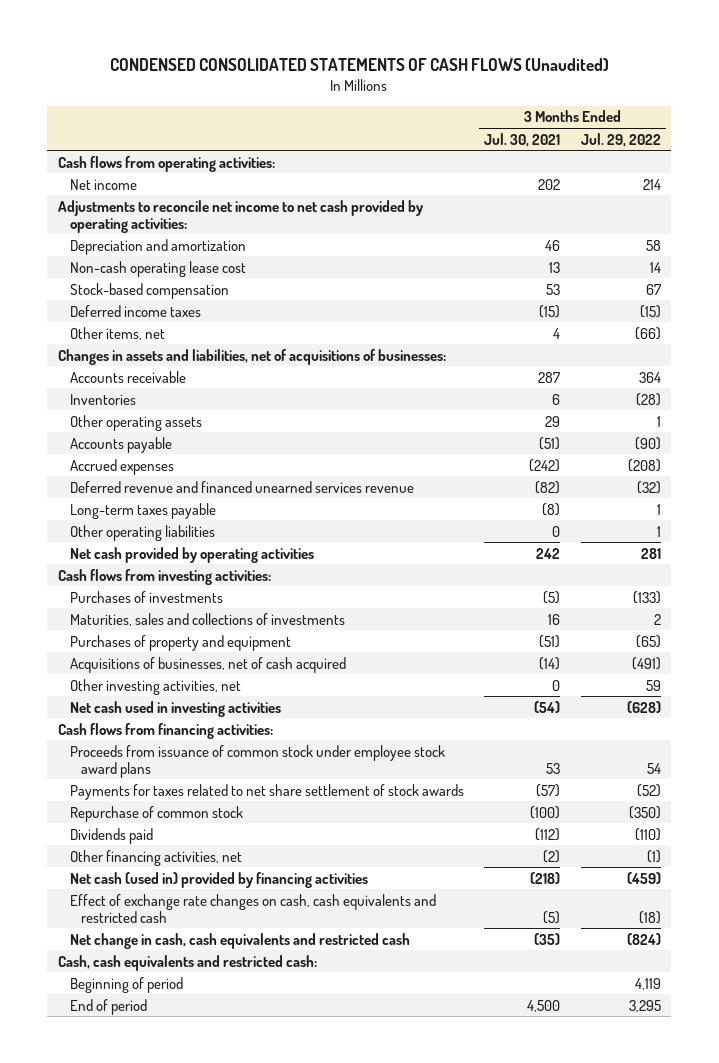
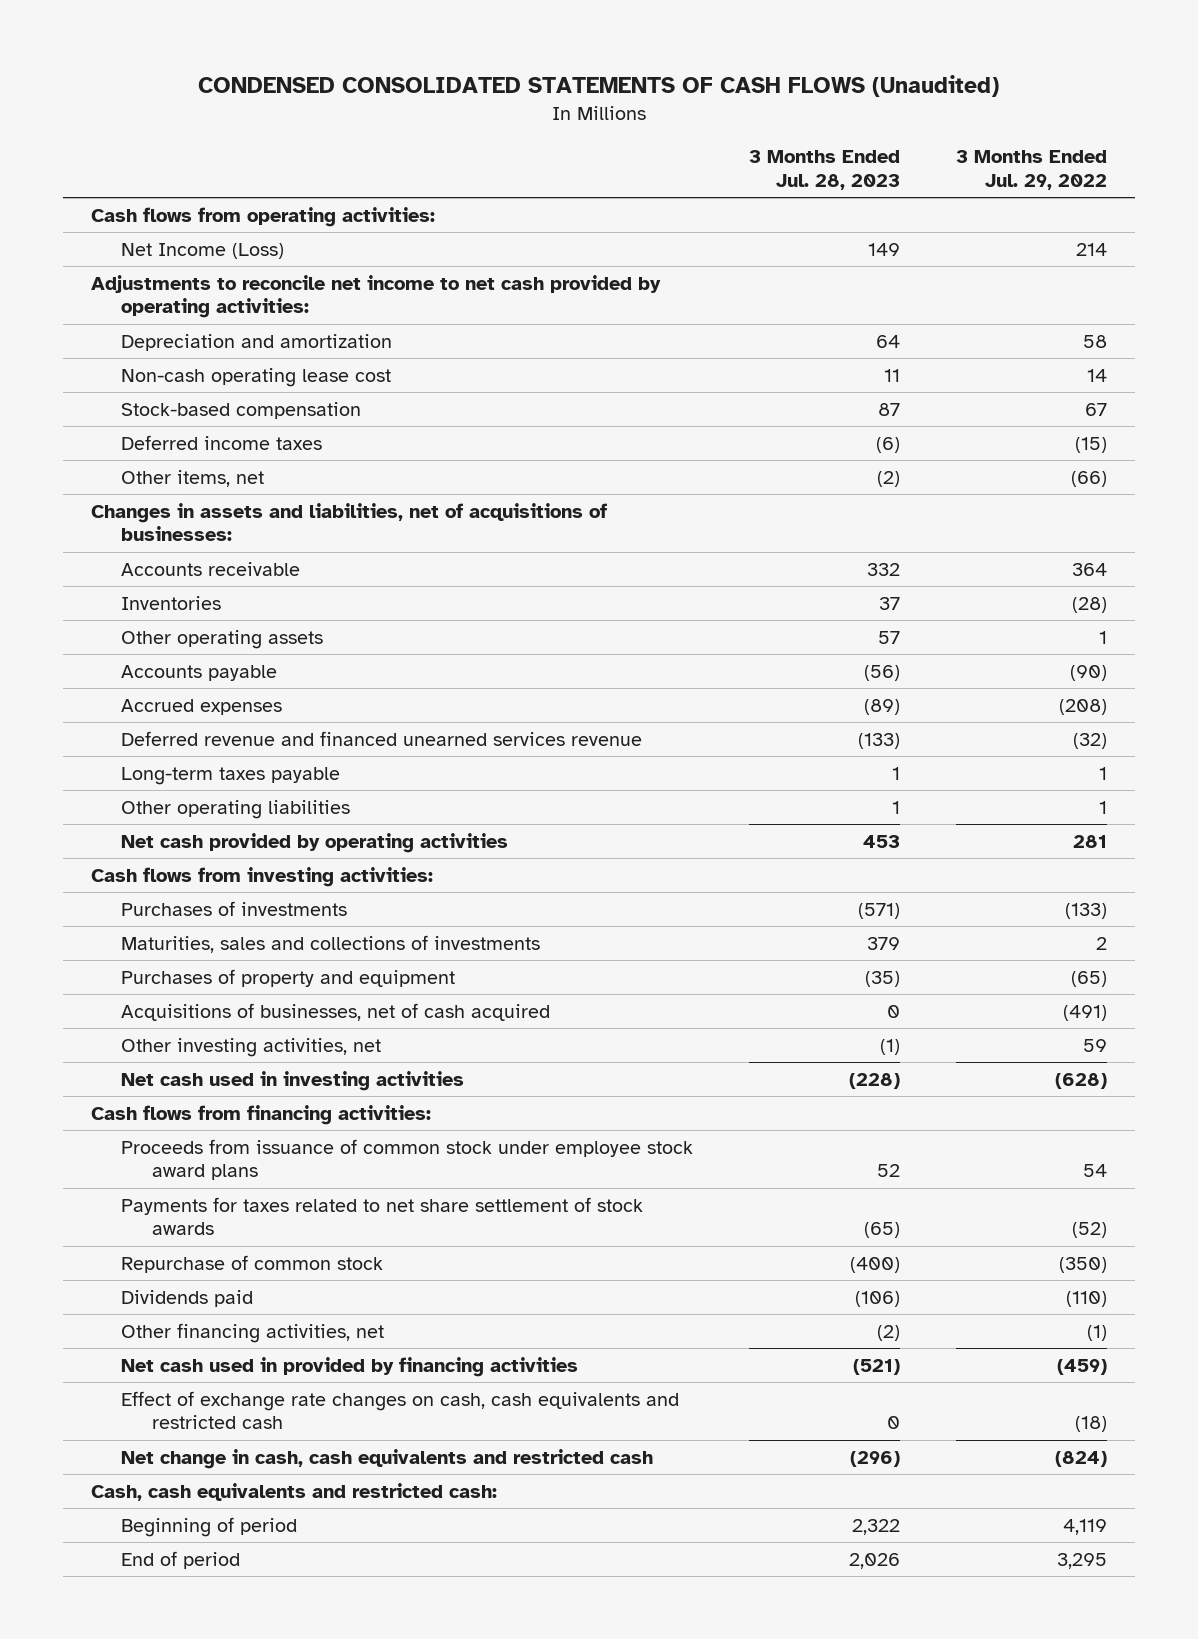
- | 3 Months Ended Jul. 30, 2021 | 3 Months Ended Jul. 29, 2022
+ | 3 Months Ended Jul. 28, 2023 | 3 Months Ended Jul. 29, 2022
- Net income | 202 | 214
+ Net Income (Loss) | 149 | 214
- Net cash (used in) provided by financing activities | (218) | (459)
+ Net cash used in provided by financing activities | (521) | (459)

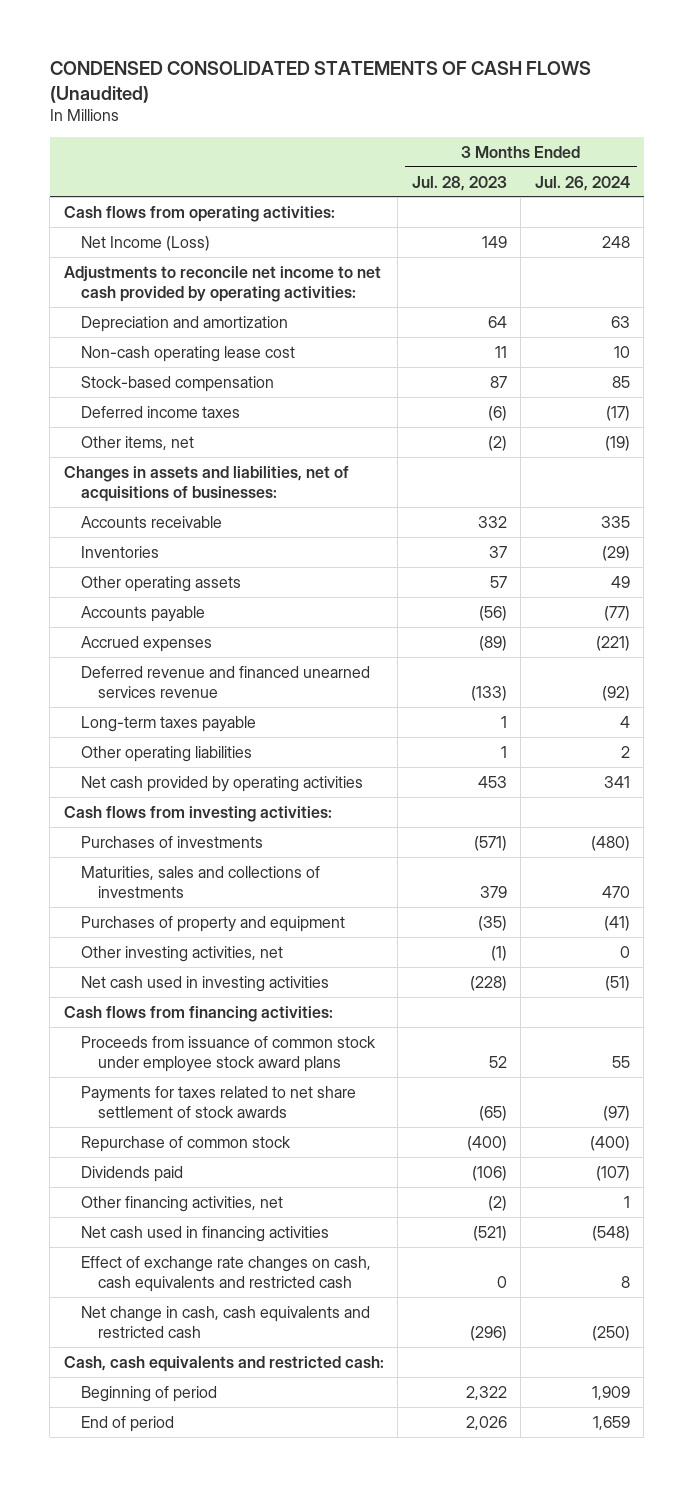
- | 3 Months Ended Jul. 28, 2023 | 3 Months Ended Jul. 29, 2022
+ | 3 Months Ended Jul. 28, 2023 | 3 Months Ended Jul. 26, 2024
- Acquisitions of businesses, net of cash acquired | 0 | (491)
- Net cash used in provided by financing activities | (521) | (459)
+ Net cash used in financing activities | (521) | (548)

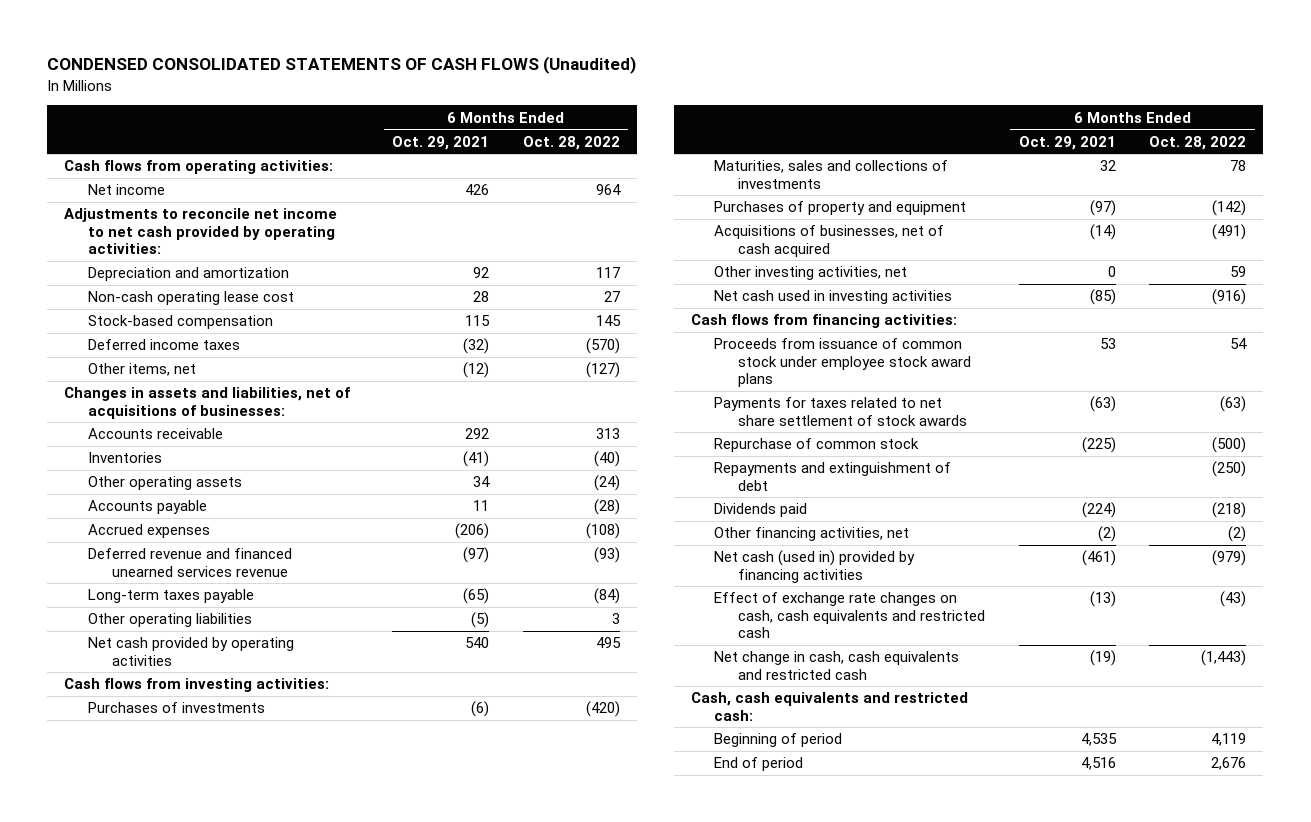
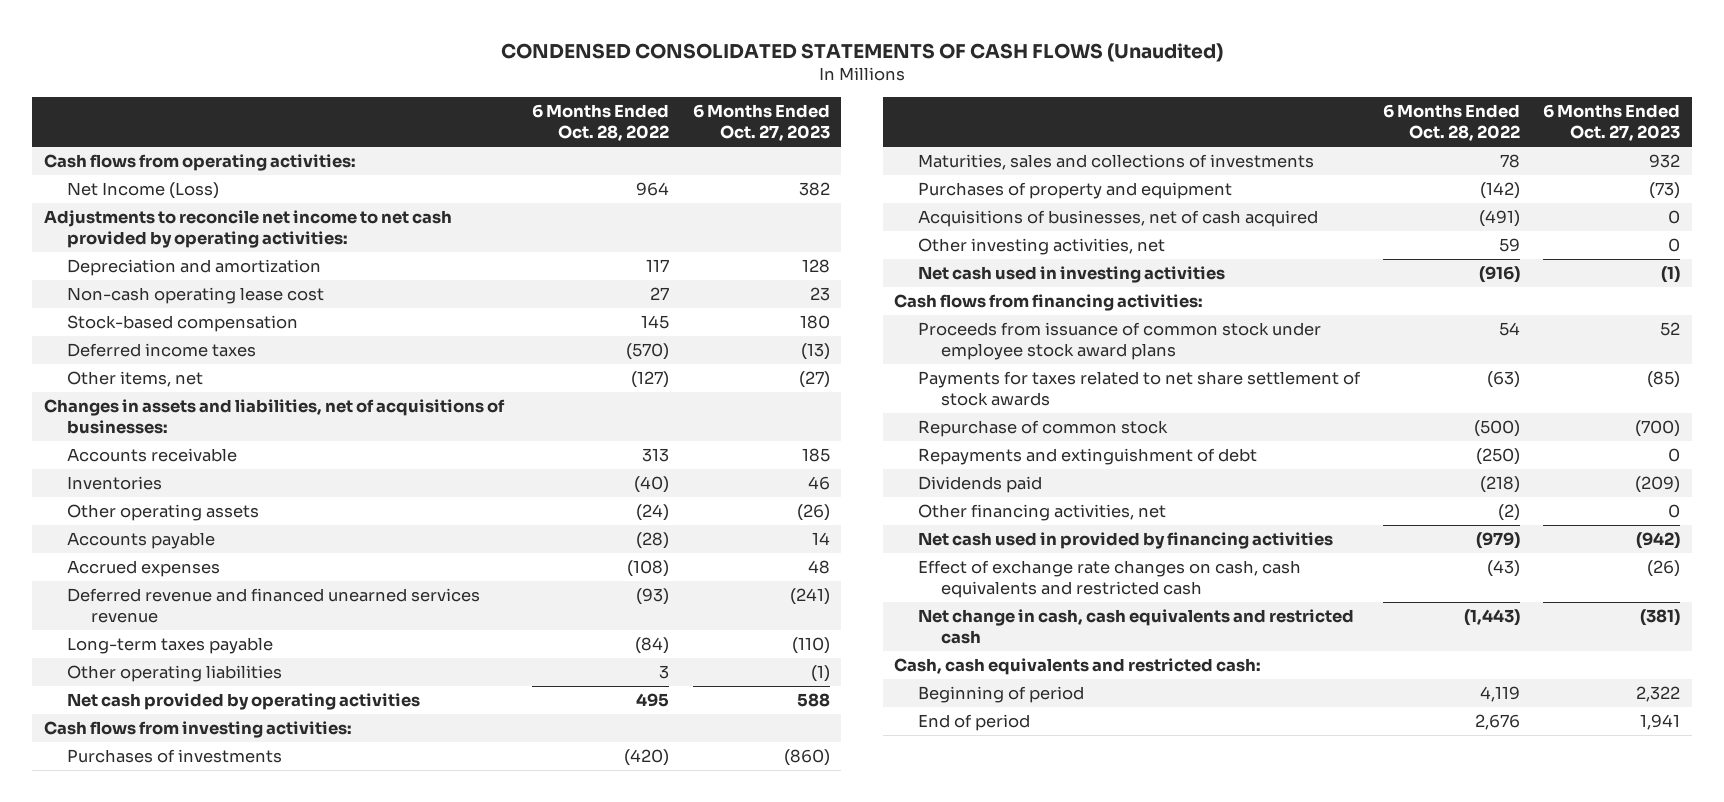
- | 6 Months Ended Oct. 29, 2021 | 6 Months Ended Oct. 28, 2022
+ | 6 Months Ended Oct. 28, 2022 | 6 Months Ended Oct. 27, 2023
- Net income | 426 | 964
+ Net Income (Loss) | 964 | 382
- Net cash (used in) provided by financing activities | (461) | (979)
+ Net cash used in provided by financing activities | (979) | (942)

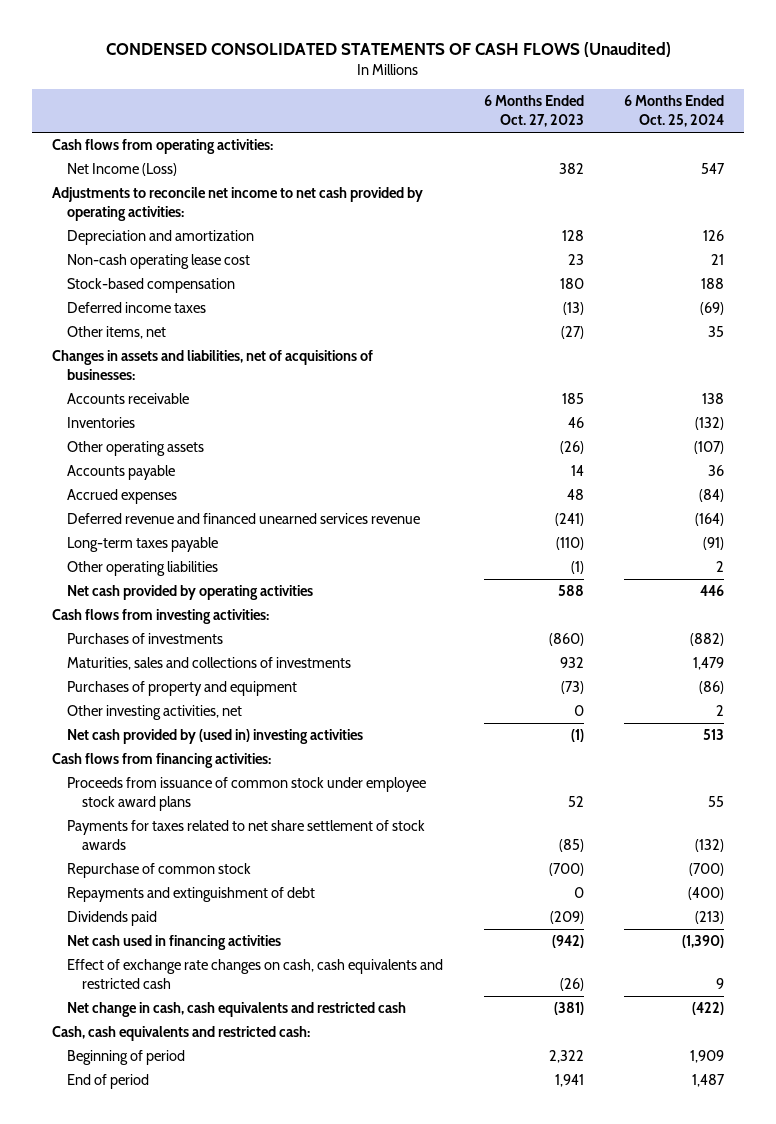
- | 6 Months Ended Oct. 28, 2022 | 6 Months Ended Oct. 27, 2023
+ | 6 Months Ended Oct. 27, 2023 | 6 Months Ended Oct. 25, 2024
- Acquisitions of businesses, net of cash acquired | (491) | 0
- Net cash used in investing activities | (916) | (1)
+ Net cash provided by (used in) investing activities | (1) | 513
- Other financing activities, net | (2) | 0
- Net cash used in provided by financing activities | (979) | (942)
+ Net cash used in financing activities | (942) | (1,390)

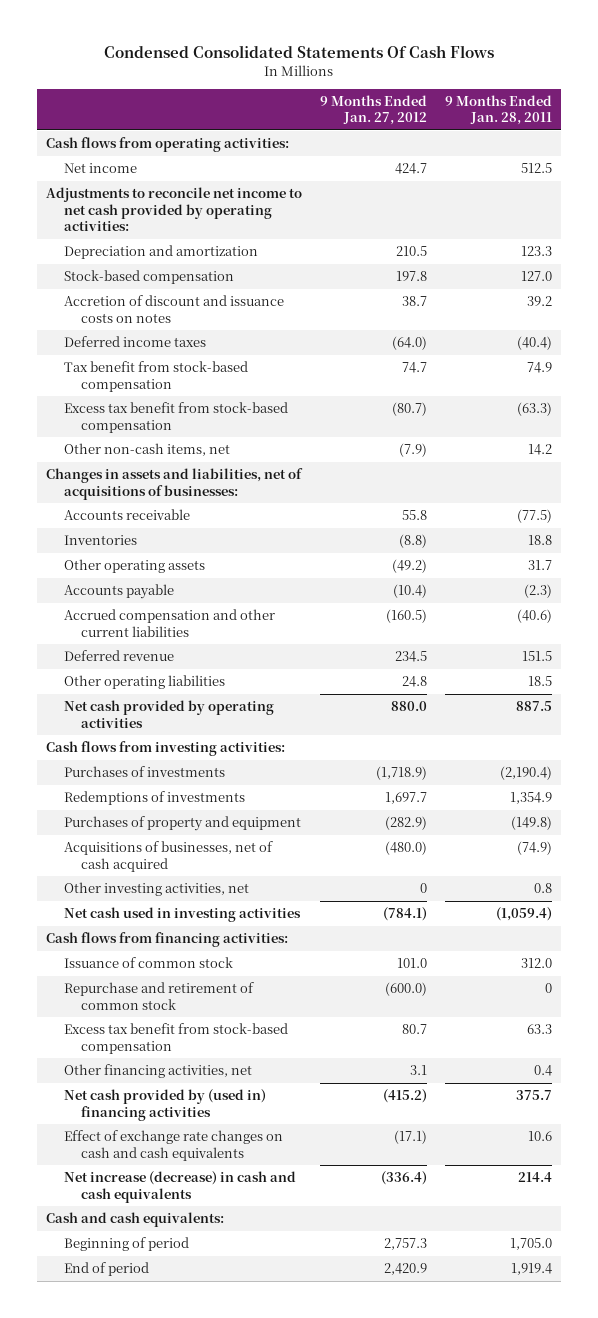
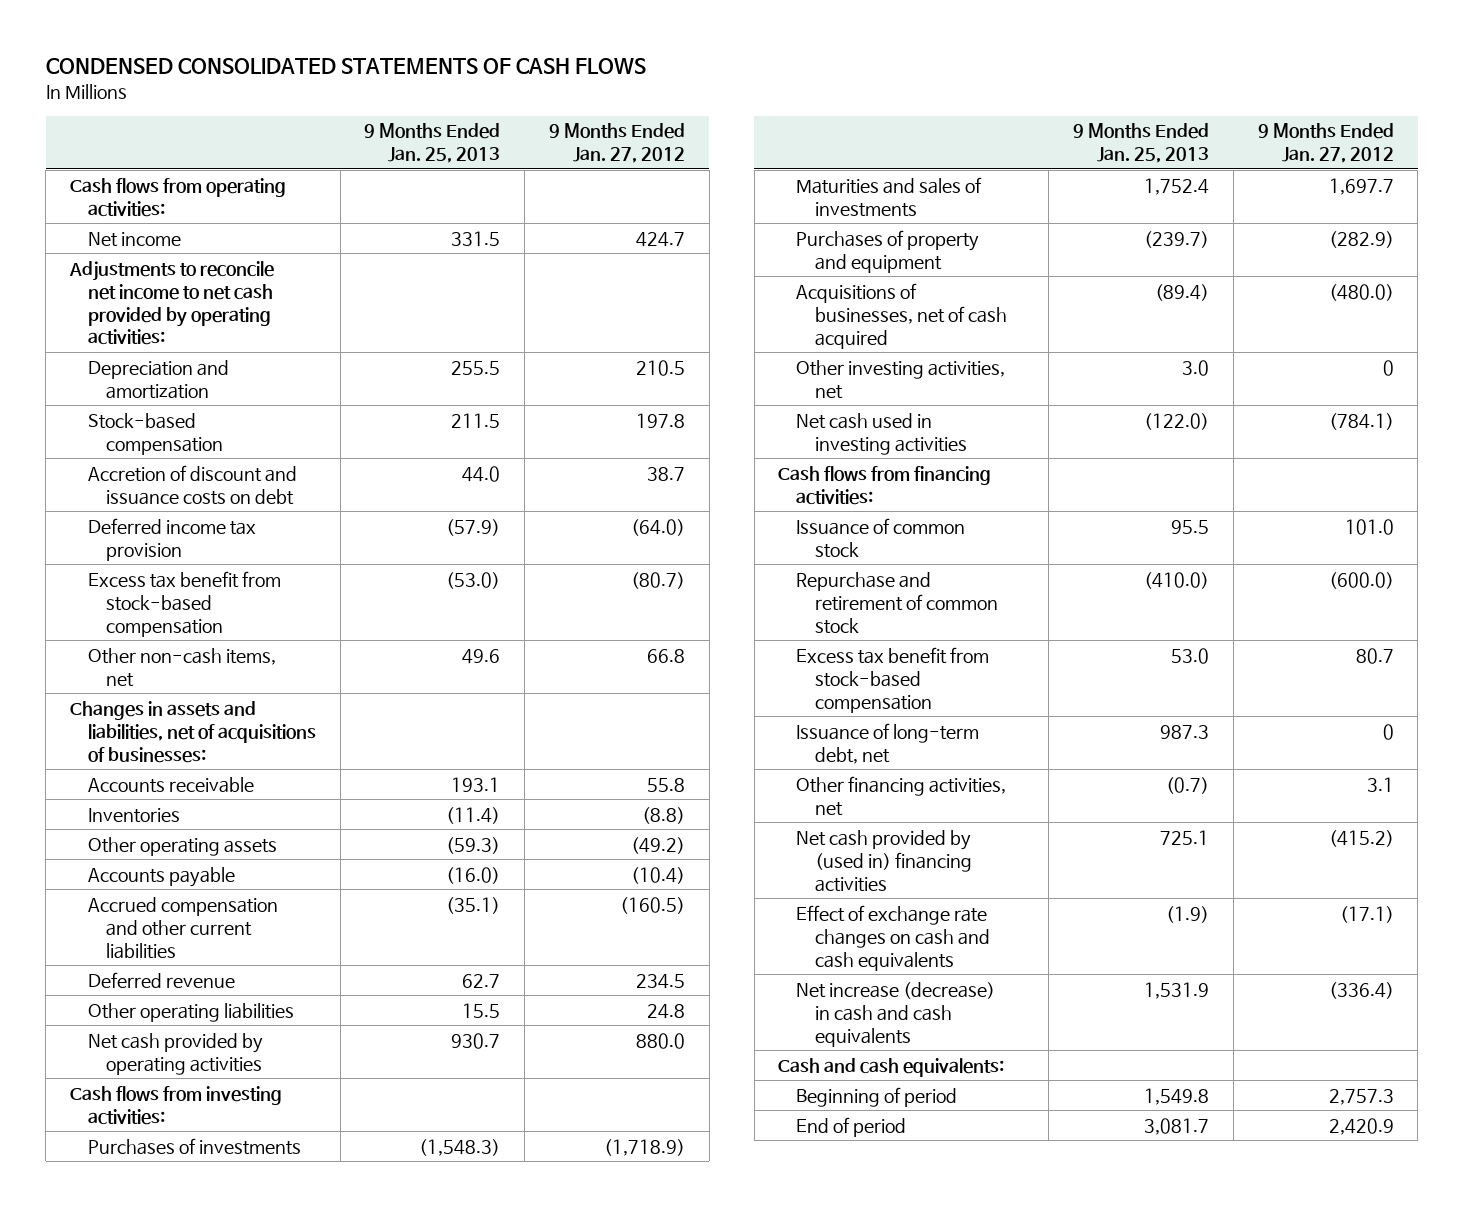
- Condensed Consolidated Statements Of Cash Flows
+ CONDENSED CONSOLIDATED STATEMENTS OF CASH FLOWS
- | 9 Months Ended Jan. 27, 2012 | 9 Months Ended Jan. 28, 2011
+ | 9 Months Ended Jan. 25, 2013 | 9 Months Ended Jan. 27, 2012
- Accretion of discount and issuance costs on notes | 38.7 | 39.2
- Deferred income taxes | (64.0) | (40.4)
- Tax benefit from stock-based compensation | 74.7 | 74.9
+ Accretion of discount and issuance costs on debt | 44.0 | 38.7
+ Deferred income tax provision | (57.9) | (64.0)
- Other non-cash items, net | (7.9) | 14.2
+ Other non-cash items, net | 49.6 | 66.8
- Redemptions of investments | 1,697.7 | 1,354.9
+ Maturities and sales of investments | 1,752.4 | 1,697.7
+ Issuance of long-term debt, net | 987.3 | 0

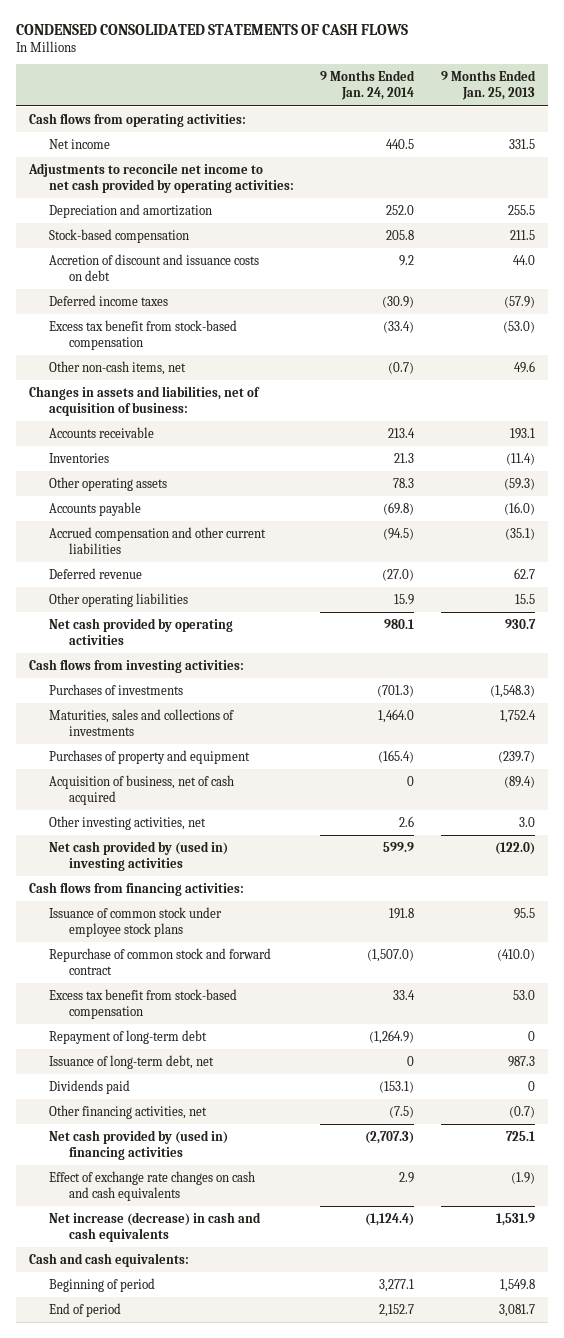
- | 9 Months Ended Jan. 25, 2013 | 9 Months Ended Jan. 27, 2012
+ | 9 Months Ended Jan. 24, 2014 | 9 Months Ended Jan. 25, 2013
- Deferred income tax provision | (57.9) | (64.0)
+ Deferred income taxes | (30.9) | (57.9)
- Changes in assets and liabilities, net of acquisitions of businesses:
+ Changes in assets and liabilities, net of acquisition of business:
- Maturities and sales of investments | 1,752.4 | 1,697.7
+ Maturities, sales and collections of investments | 1,464.0 | 1,752.4
- Acquisitions of businesses, net of cash acquired | (89.4) | (480.0)
+ Acquisition of business, net of cash acquired | 0 | (89.4)
- Net cash used in investing activities | (122.0) | (784.1)
+ Net cash provided by (used in) investing activities | 599.9 | (122.0)
- Issuance of common stock | 95.5 | 101.0
- Repurchase and retirement of common stock | (410.0) | (600.0)
+ Issuance of common stock under employee stock plans | 191.8 | 95.5
+ Repurchase of common stock and forward contract | (1,507.0) | (410.0)
+ Repayment of long-term debt | (1,264.9) | 0
+ Dividends paid | (153.1) | 0

